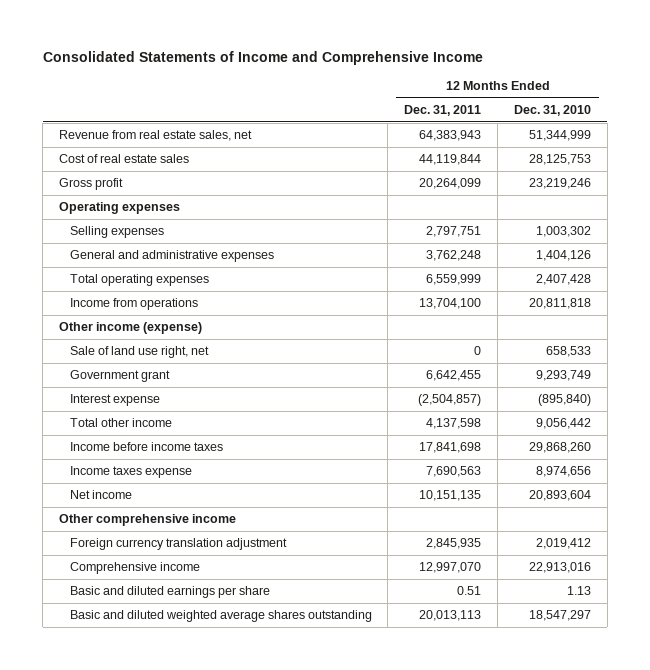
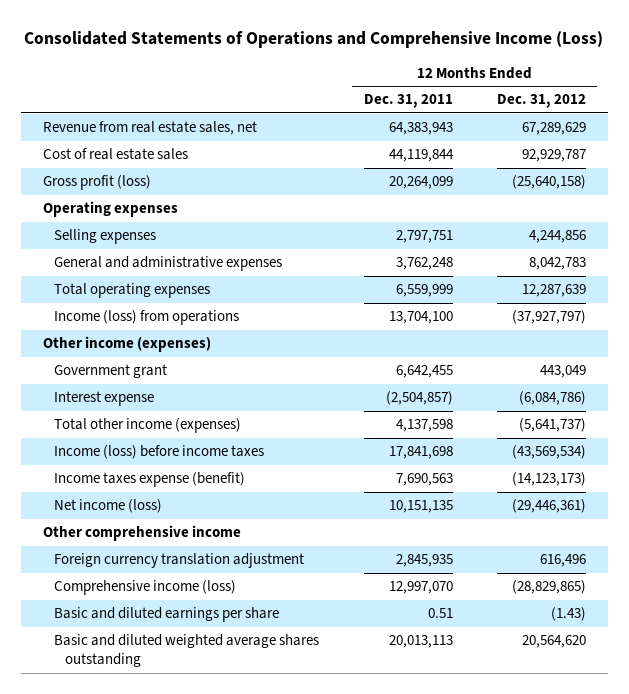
- Consolidated Statements of Income and Comprehensive Income
+ Consolidated Statements of Operations and Comprehensive Income (Loss)
- | 12 Months Ended Dec. 31, 2011 | 12 Months Ended Dec. 31, 2010
+ | 12 Months Ended Dec. 31, 2011 | 12 Months Ended Dec. 31, 2012
- Gross profit | 20,264,099 | 23,219,246
+ Gross profit (loss) | 20,264,099 | (25,640,158)
- Income from operations | 13,704,100 | 20,811,818
- Other income (expense)
- Sale of land use right, net | 0 | 658,533
+ Income (loss) from operations | 13,704,100 | (37,927,797)
+ Other income (expenses)
- Total other income | 4,137,598 | 9,056,442
- Income before income taxes | 17,841,698 | 29,868,260
- Income taxes expense | 7,690,563 | 8,974,656
- Net income | 10,151,135 | 20,893,604
+ Total other income (expenses) | 4,137,598 | (5,641,737)
+ Income (loss) before income taxes | 17,841,698 | (43,569,534)
+ Income taxes expense (benefit) | 7,690,563 | (14,123,173)
+ Net income (loss) | 10,151,135 | (29,446,361)
- Comprehensive income | 12,997,070 | 22,913,016
+ Comprehensive income (loss) | 12,997,070 | (28,829,865)

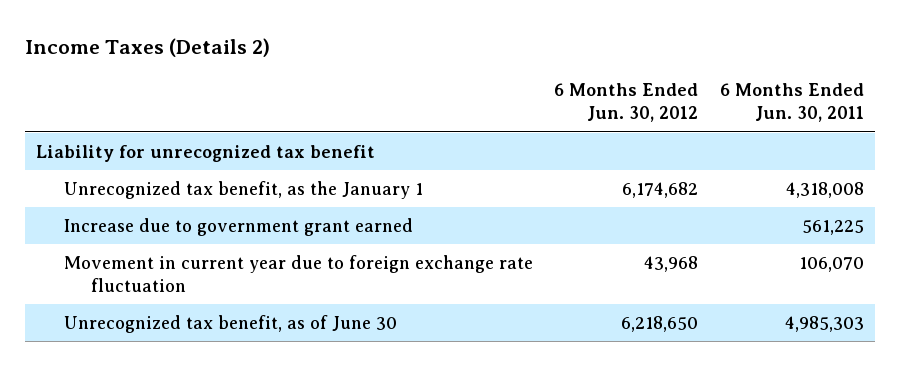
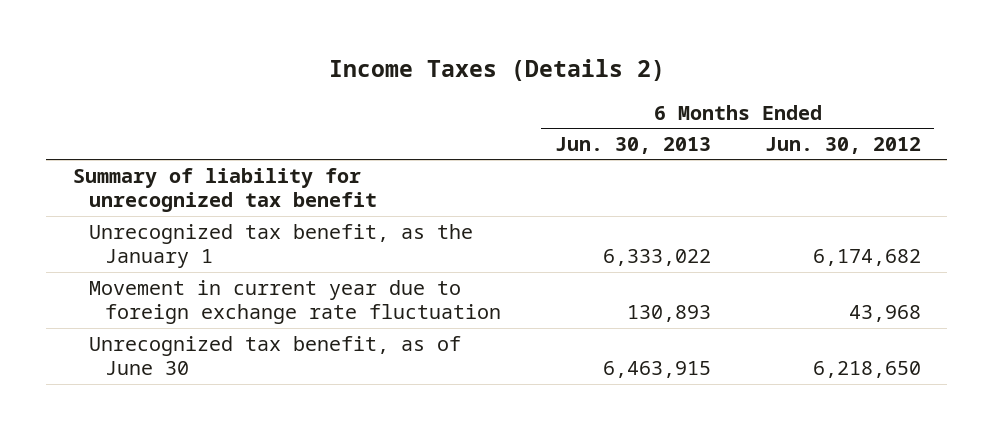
- | 6 Months Ended Jun. 30, 2012 | 6 Months Ended Jun. 30, 2011
+ | 6 Months Ended Jun. 30, 2013 | 6 Months Ended Jun. 30, 2012
- Liability for unrecognized tax benefit
+ Summary of liability for unrecognized tax benefit
- Increase due to government grant earned | | 561,225

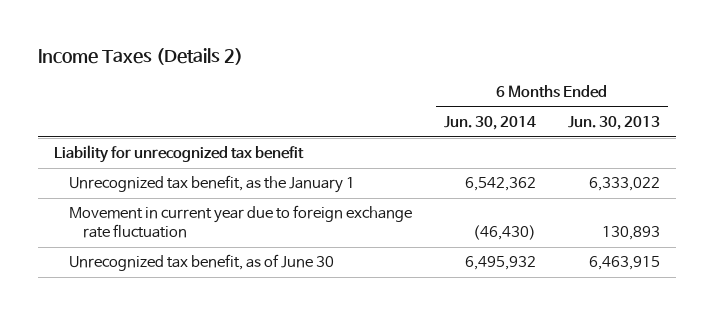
- | 6 Months Ended Jun. 30, 2013 | 6 Months Ended Jun. 30, 2012
+ | 6 Months Ended Jun. 30, 2014 | 6 Months Ended Jun. 30, 2013
- Summary of liability for unrecognized tax benefit
+ Liability for unrecognized tax benefit

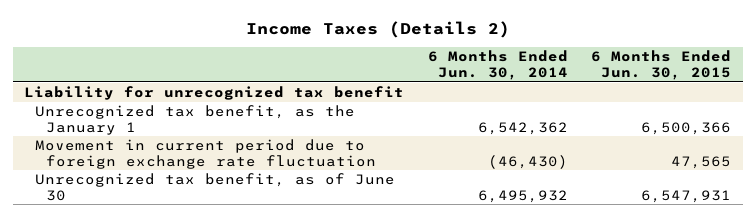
- | 6 Months Ended Jun. 30, 2014 | 6 Months Ended Jun. 30, 2013
+ | 6 Months Ended Jun. 30, 2014 | 6 Months Ended Jun. 30, 2015
- Movement in current year due to foreign exchange rate fluctuation | (46,430) | 130,893
+ Movement in current period due to foreign exchange rate fluctuation | (46,430) | 47,565

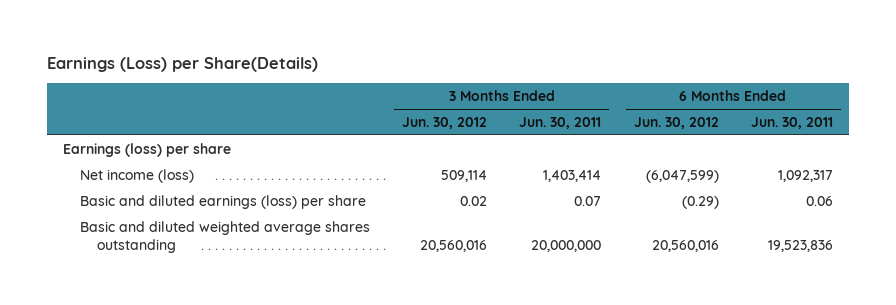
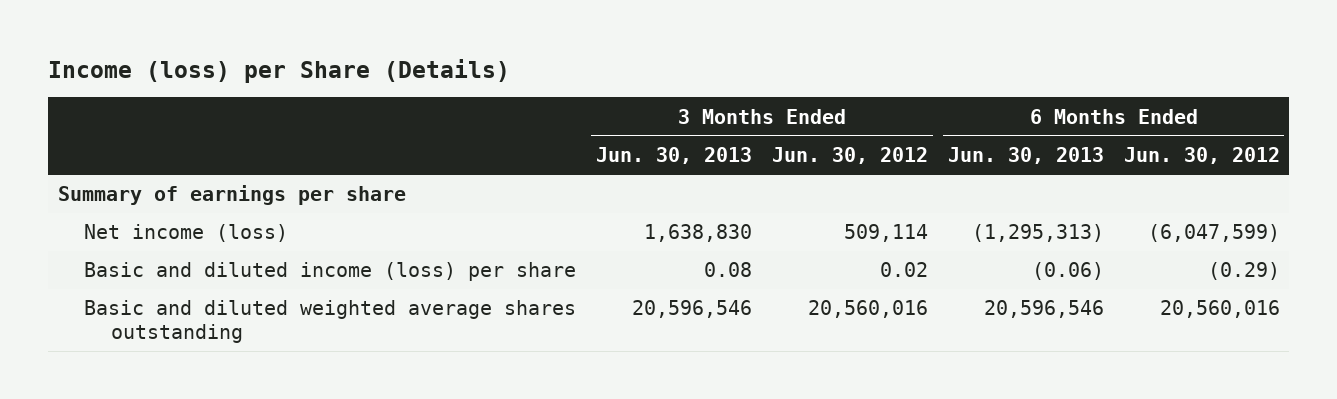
- Earnings (Loss) per Share(Details)
+ Income (loss) per Share (Details)
- | 3 Months Ended Jun. 30, 2012 | 3 Months Ended Jun. 30, 2011 | 6 Months Ended Jun. 30, 2012 | 6 Months Ended Jun. 30, 2011
+ | 3 Months Ended Jun. 30, 2013 | 3 Months Ended Jun. 30, 2012 | 6 Months Ended Jun. 30, 2013 | 6 Months Ended Jun. 30, 2012
- Earnings (loss) per share
+ Summary of earnings per share
- Basic and diluted earnings (loss) per share | 0.02 | 0.07 | (0.29) | 0.06
+ Basic and diluted income (loss) per share | 0.08 | 0.02 | (0.06) | (0.29)

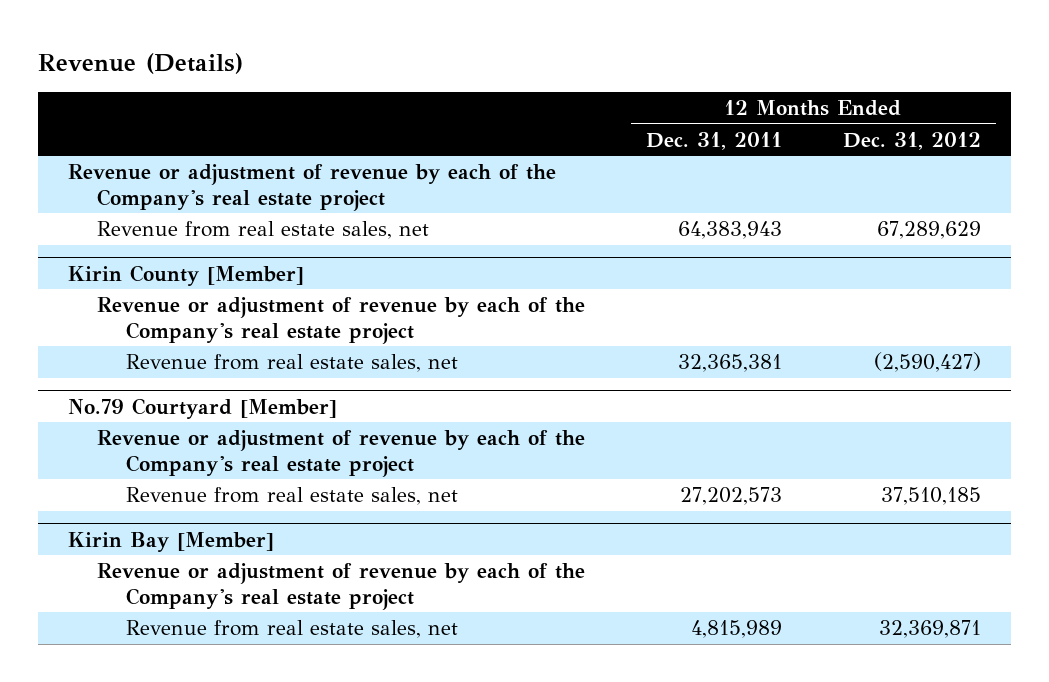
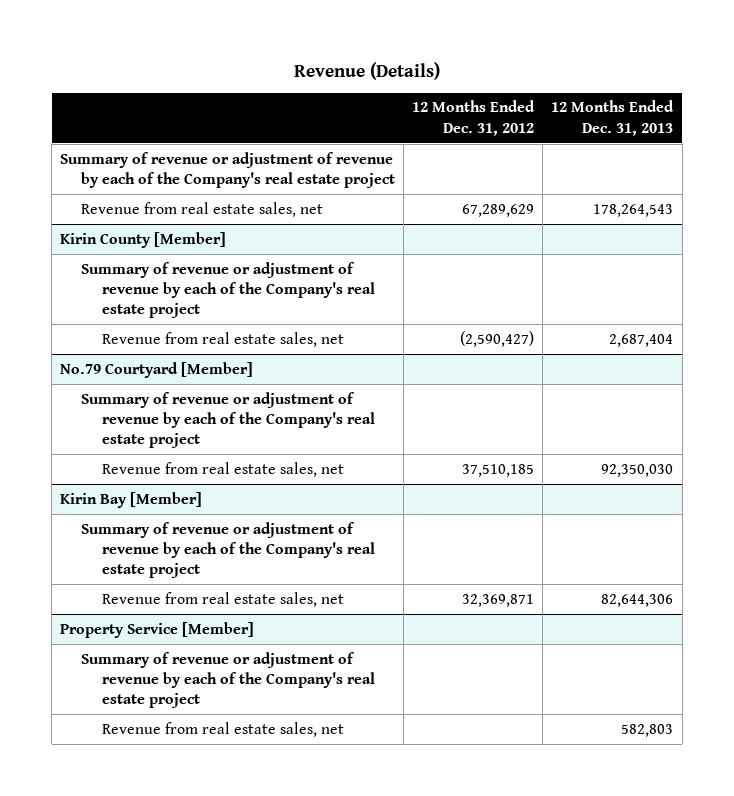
- | 12 Months Ended Dec. 31, 2011 | 12 Months Ended Dec. 31, 2012
+ | 12 Months Ended Dec. 31, 2012 | 12 Months Ended Dec. 31, 2013
- Revenue or adjustment of revenue by each of the Company's real estate project
+ Summary of revenue or adjustment of revenue by each of the Company's real estate project
@ Kirin County [Member]
- Revenue or adjustment of revenue by each of the Company's real estate project
+ Summary of revenue or adjustment of revenue by each of the Company's real estate project
@ No.79 Courtyard [Member]
- Revenue or adjustment of revenue by each of the Company's real estate project
+ Summary of revenue or adjustment of revenue by each of the Company's real estate project
@ Kirin Bay [Member]
- Revenue or adjustment of revenue by each of the Company's real estate project
+ Summary of revenue or adjustment of revenue by each of the Company's real estate project
+ Property Service [Member]
+ Summary of revenue or adjustment of revenue by each of the Company's real estate project
+ Revenue from real estate sales, net | | 582,803

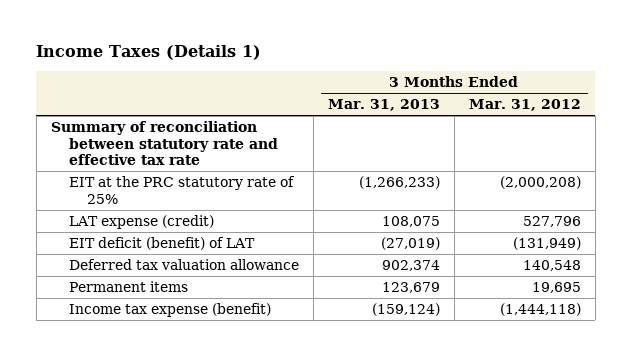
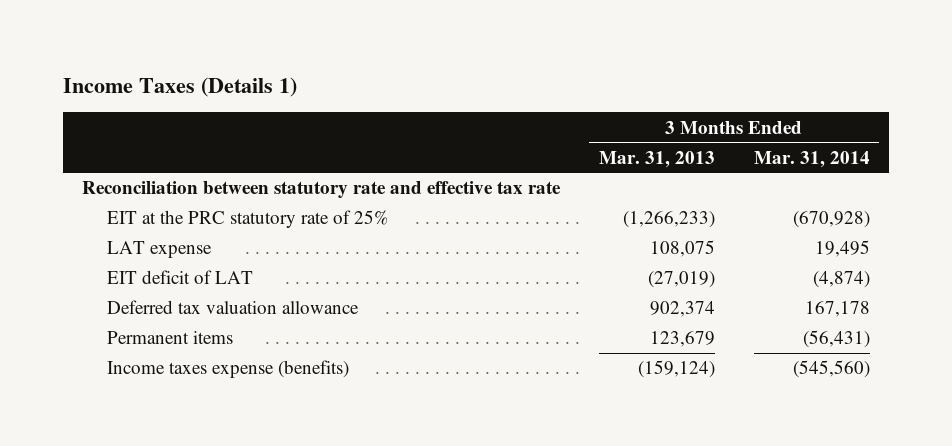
- | 3 Months Ended Mar. 31, 2013 | 3 Months Ended Mar. 31, 2012
+ | 3 Months Ended Mar. 31, 2013 | 3 Months Ended Mar. 31, 2014
- Summary of reconciliation between statutory rate and effective tax rate
+ Reconciliation between statutory rate and effective tax rate
- LAT expense (credit) | 108,075 | 527,796
- EIT deficit (benefit) of LAT | (27,019) | (131,949)
+ LAT expense | 108,075 | 19,495
+ EIT deficit of LAT | (27,019) | (4,874)
- Income tax expense (benefit) | (159,124) | (1,444,118)
+ Income taxes expense (benefits) | (159,124) | (545,560)

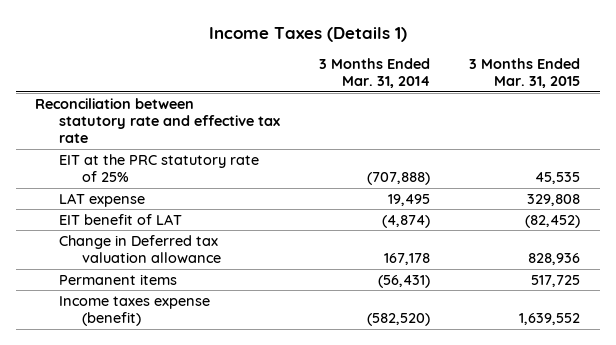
- | 3 Months Ended Mar. 31, 2013 | 3 Months Ended Mar. 31, 2014
+ | 3 Months Ended Mar. 31, 2014 | 3 Months Ended Mar. 31, 2015
- EIT at the PRC statutory rate of 25% | (1,266,233) | (670,928)
+ EIT at the PRC statutory rate of 25% | (707,888) | 45,535
- EIT deficit of LAT | (27,019) | (4,874)
- Deferred tax valuation allowance | 902,374 | 167,178
+ EIT benefit of LAT | (4,874) | (82,452)
+ Change in Deferred tax valuation allowance | 167,178 | 828,936
- Income taxes expense (benefits) | (159,124) | (545,560)
+ Income taxes expense (benefit) | (582,520) | 1,639,552

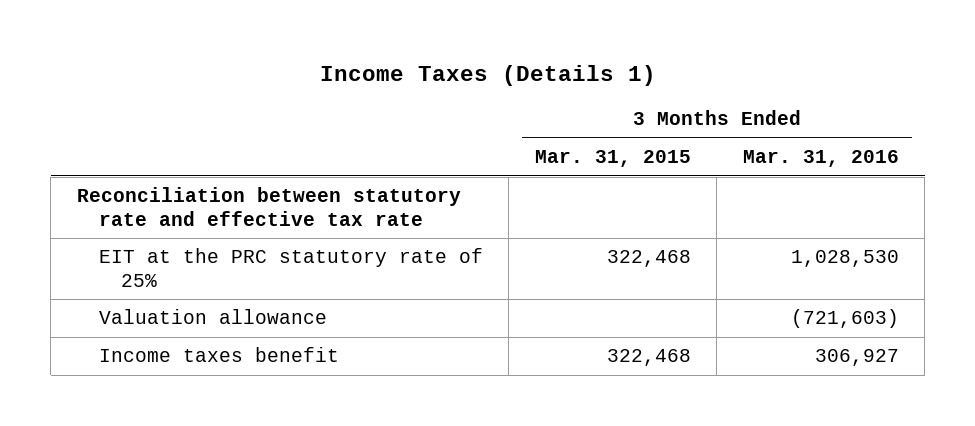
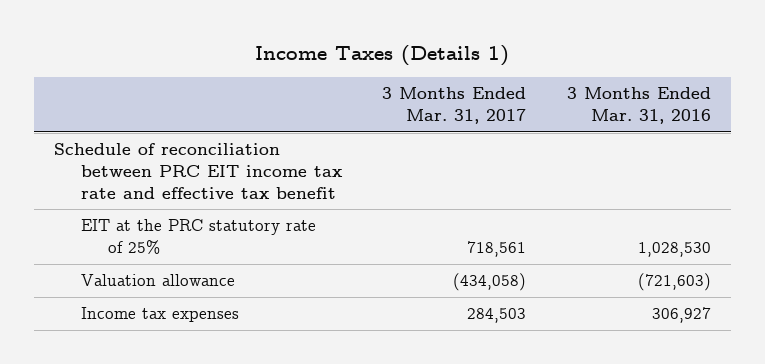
- | 3 Months Ended Mar. 31, 2015 | 3 Months Ended Mar. 31, 2016
+ | 3 Months Ended Mar. 31, 2017 | 3 Months Ended Mar. 31, 2016
- Reconciliation between statutory rate and effective tax rate
+ Schedule of reconciliation between PRC EIT income tax rate and effective tax benefit
- Income taxes benefit | 322,468 | 306,927
+ Income tax expenses | 284,503 | 306,927

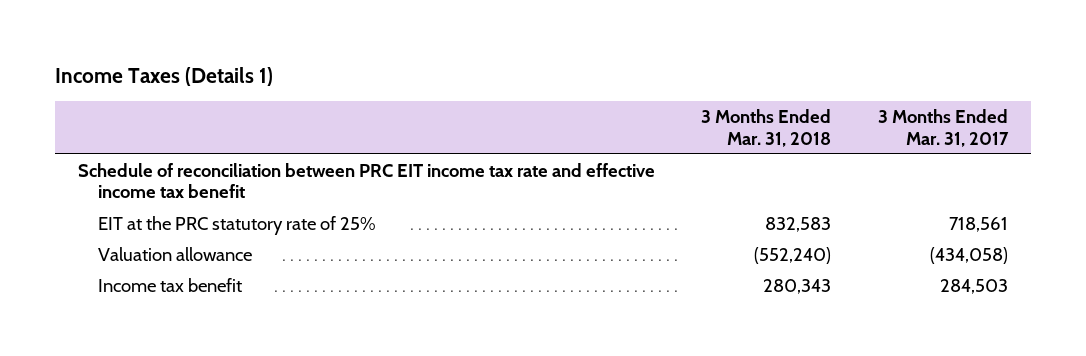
- | 3 Months Ended Mar. 31, 2017 | 3 Months Ended Mar. 31, 2016
+ | 3 Months Ended Mar. 31, 2018 | 3 Months Ended Mar. 31, 2017
- Schedule of reconciliation between PRC EIT income tax rate and effective tax benefit
+ Schedule of reconciliation between PRC EIT income tax rate and effective income tax benefit
- Income tax expenses | 284,503 | 306,927
+ Income tax benefit | 280,343 | 284,503

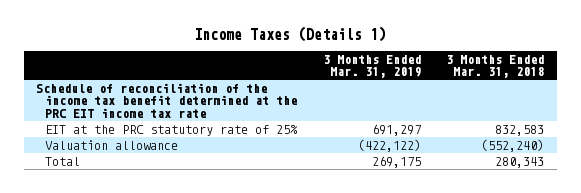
- | 3 Months Ended Mar. 31, 2018 | 3 Months Ended Mar. 31, 2017
+ | 3 Months Ended Mar. 31, 2019 | 3 Months Ended Mar. 31, 2018
- Schedule of reconciliation between PRC EIT income tax rate and effective income tax benefit
+ Schedule of reconciliation of the income tax benefit determined at the PRC EIT income tax rate
- Income tax benefit | 280,343 | 284,503
+ Total | 269,175 | 280,343

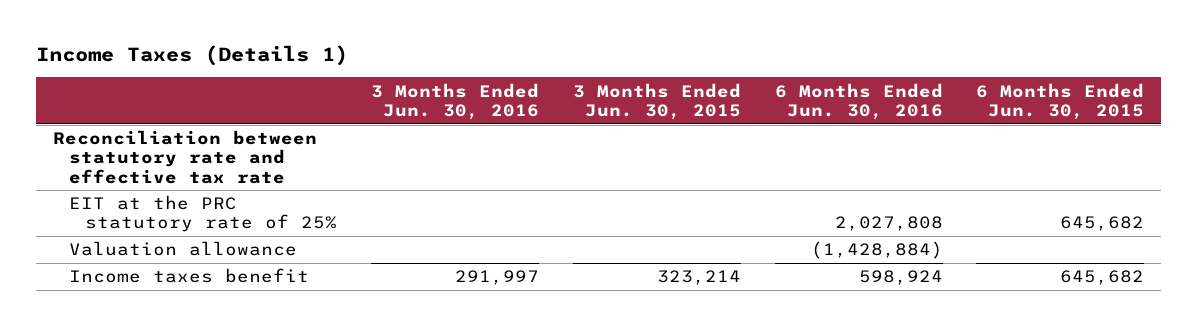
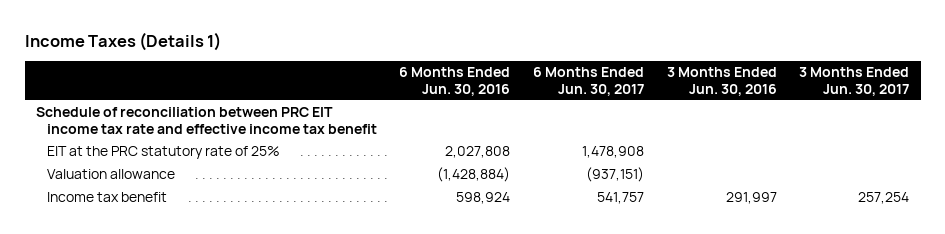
- | 3 Months Ended Jun. 30, 2016 | 3 Months Ended Jun. 30, 2015 | 6 Months Ended Jun. 30, 2016 | 6 Months Ended Jun. 30, 2015
+ | 6 Months Ended Jun. 30, 2016 | 6 Months Ended Jun. 30, 2017 | 3 Months Ended Jun. 30, 2016 | 3 Months Ended Jun. 30, 2017
- Reconciliation between statutory rate and effective tax rate
+ Schedule of reconciliation between PRC EIT income tax rate and effective income tax benefit
- Income taxes benefit | 291,997 | 323,214 | 598,924 | 645,682
+ Income tax benefit | 598,924 | 541,757 | 291,997 | 257,254

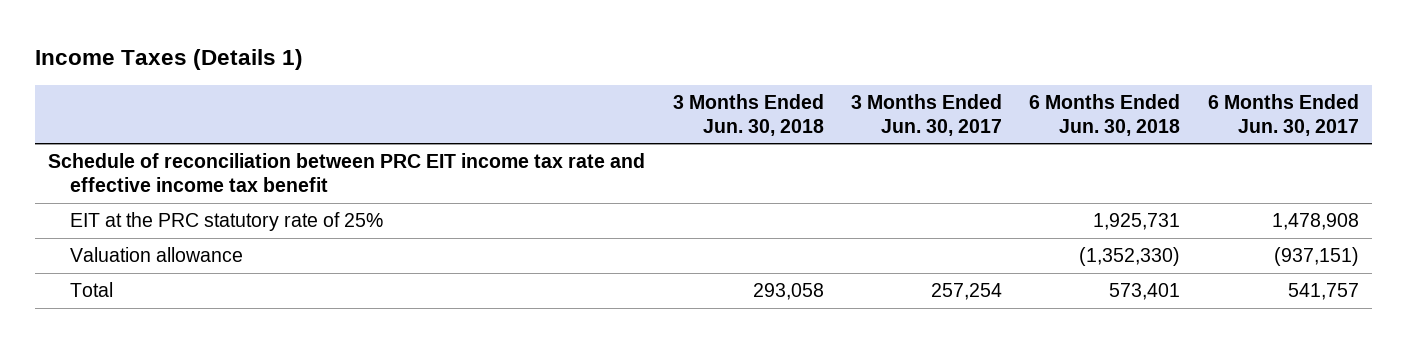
- | 6 Months Ended Jun. 30, 2016 | 6 Months Ended Jun. 30, 2017 | 3 Months Ended Jun. 30, 2016 | 3 Months Ended Jun. 30, 2017
+ | 3 Months Ended Jun. 30, 2018 | 3 Months Ended Jun. 30, 2017 | 6 Months Ended Jun. 30, 2018 | 6 Months Ended Jun. 30, 2017
- Income tax benefit | 598,924 | 541,757 | 291,997 | 257,254
+ Total | 293,058 | 257,254 | 573,401 | 541,757

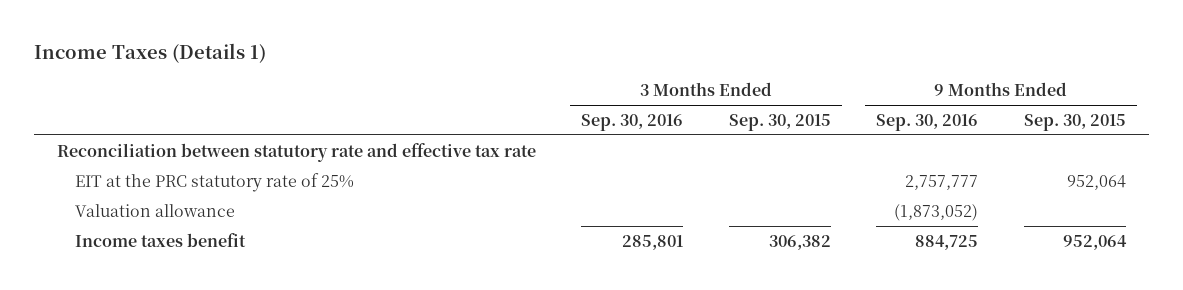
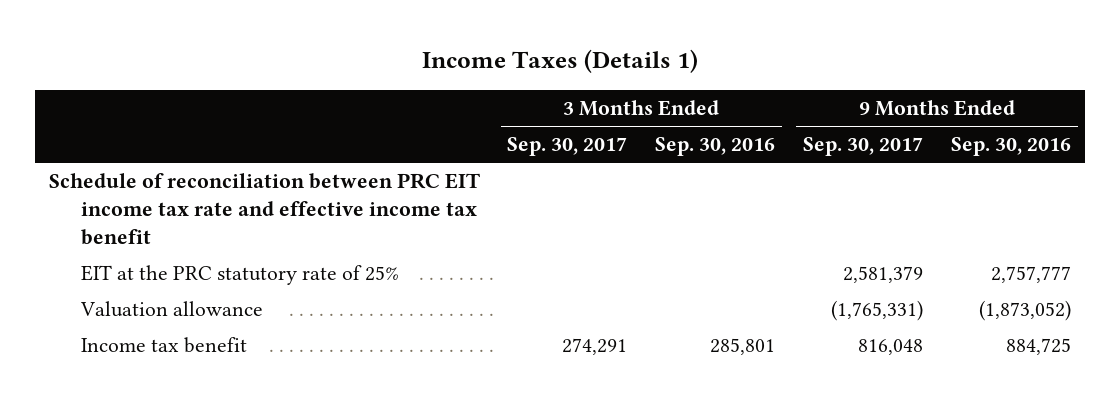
- | 3 Months Ended Sep. 30, 2016 | 3 Months Ended Sep. 30, 2015 | 9 Months Ended Sep. 30, 2016 | 9 Months Ended Sep. 30, 2015
+ | 3 Months Ended Sep. 30, 2017 | 3 Months Ended Sep. 30, 2016 | 9 Months Ended Sep. 30, 2017 | 9 Months Ended Sep. 30, 2016
- Reconciliation between statutory rate and effective tax rate
+ Schedule of reconciliation between PRC EIT income tax rate and effective income tax benefit
- Income taxes benefit | 285,801 | 306,382 | 884,725 | 952,064
+ Income tax benefit | 274,291 | 285,801 | 816,048 | 884,725

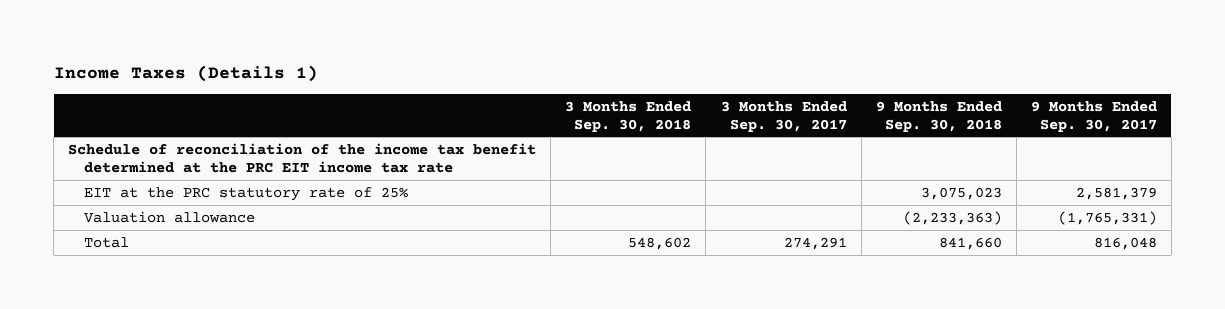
- | 3 Months Ended Sep. 30, 2017 | 3 Months Ended Sep. 30, 2016 | 9 Months Ended Sep. 30, 2017 | 9 Months Ended Sep. 30, 2016
+ | 3 Months Ended Sep. 30, 2018 | 3 Months Ended Sep. 30, 2017 | 9 Months Ended Sep. 30, 2018 | 9 Months Ended Sep. 30, 2017
- Schedule of reconciliation between PRC EIT income tax rate and effective income tax benefit
+ Schedule of reconciliation of the income tax benefit determined at the PRC EIT income tax rate
- Income tax benefit | 274,291 | 285,801 | 816,048 | 884,725
+ Total | 548,602 | 274,291 | 841,660 | 816,048

